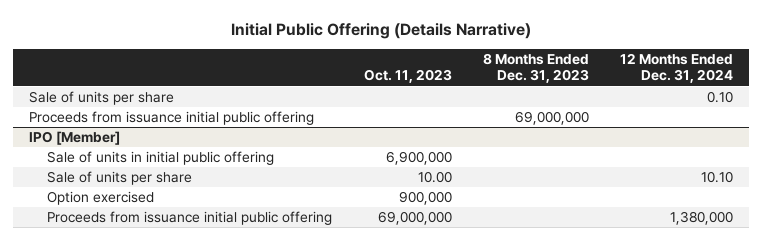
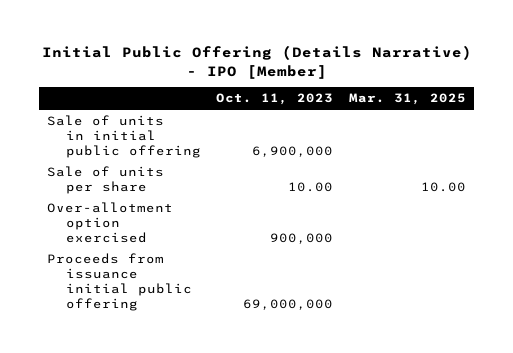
- Initial Public Offering (Details Narrative)
+ Initial Public Offering (Details Narrative) - IPO [Member]
- | Oct. 11, 2023 | 8 Months Ended Dec. 31, 2023 | 12 Months Ended Dec. 31, 2024
+ | Oct. 11, 2023 | Mar. 31, 2025
- Sale of units per share | | | 0.10
- Proceeds from issuance initial public offering | | 69,000,000 |
- IPO [Member]
- Option exercised | 900,000 | |
+ Over-allotment option exercised | 900,000 |

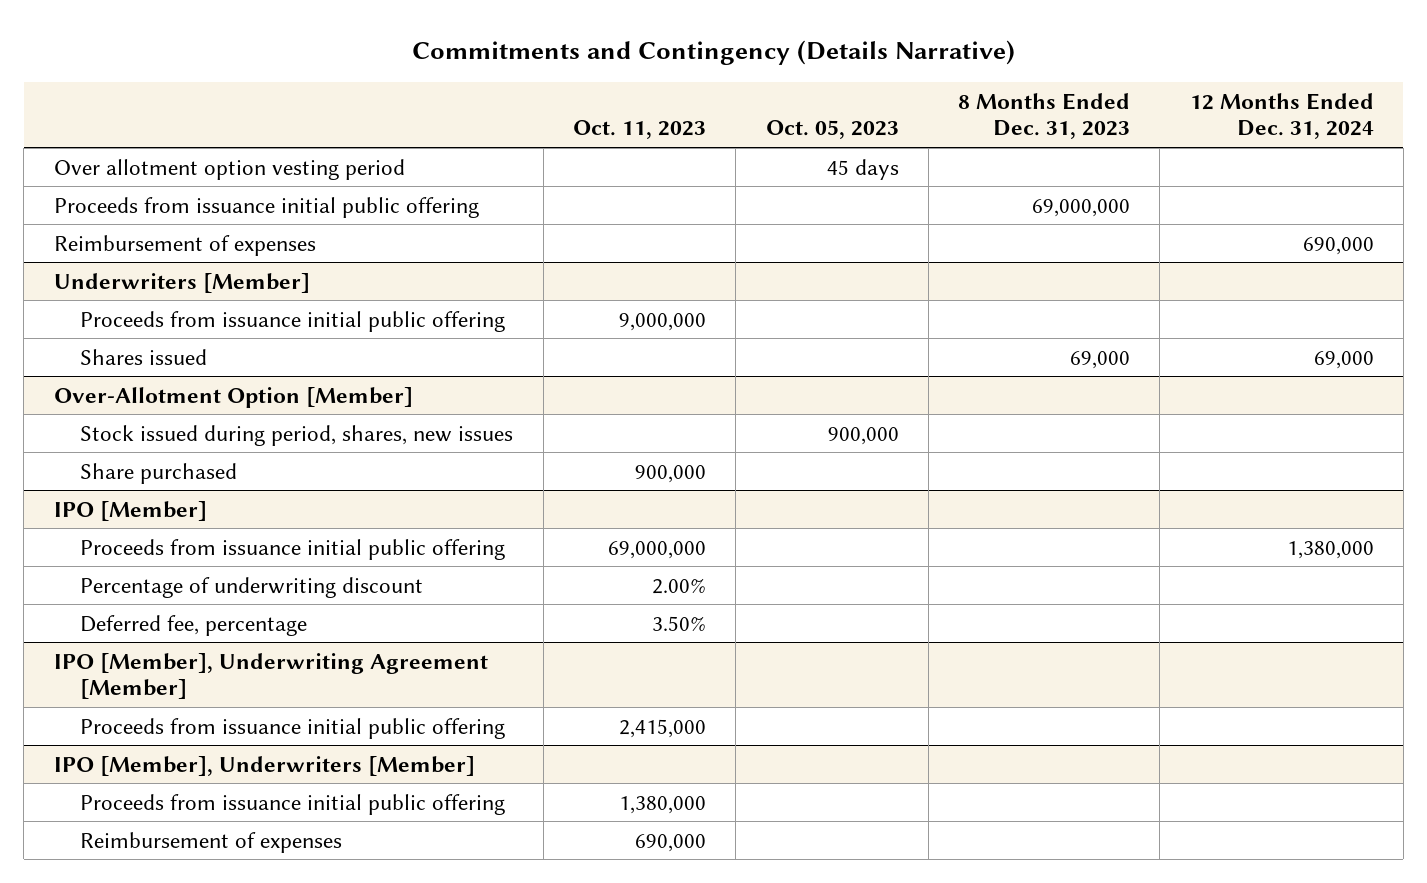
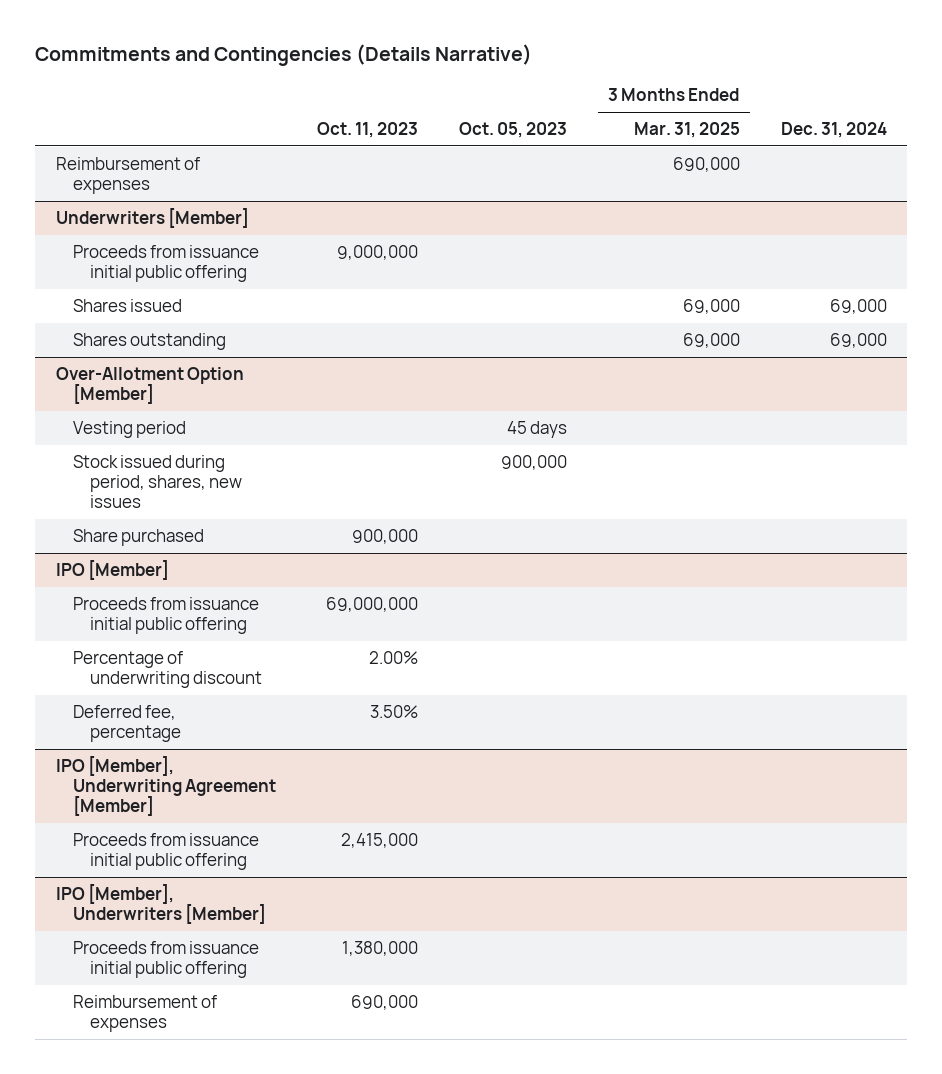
- Commitments and Contingency (Details Narrative)
+ Commitments and Contingencies (Details Narrative)
- | Oct. 11, 2023 | Oct. 05, 2023 | 8 Months Ended Dec. 31, 2023 | 12 Months Ended Dec. 31, 2024
+ | Oct. 11, 2023 | Oct. 05, 2023 | 3 Months Ended Mar. 31, 2025 | Dec. 31, 2024
- Over allotment option vesting period | | 45 days | |
- Proceeds from issuance initial public offering | | | 69,000,000 |
@ Underwriters [Member]
+ Shares outstanding | | | 69,000 | 69,000
@ Over-Allotment Option [Member]
+ Vesting period | | 45 days | |

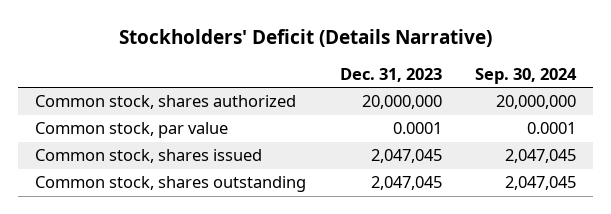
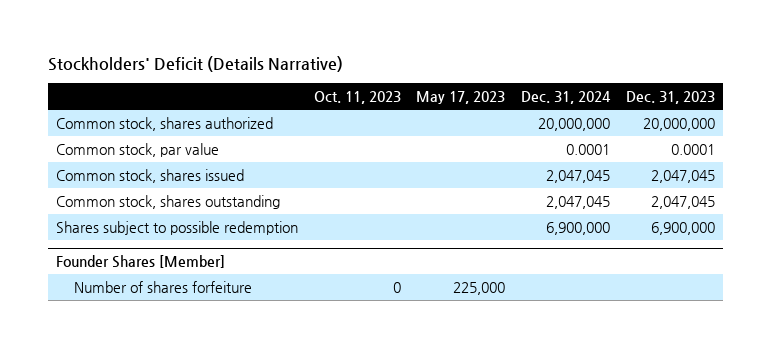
- | Dec. 31, 2023 | Sep. 30, 2024
+ | Oct. 11, 2023 | May 17, 2023 | Dec. 31, 2024 | Dec. 31, 2023
+ Shares subject to possible redemption | | | 6,900,000 | 6,900,000
+ Founder Shares [Member]
+ Number of shares forfeiture | 0 | 225,000 | |

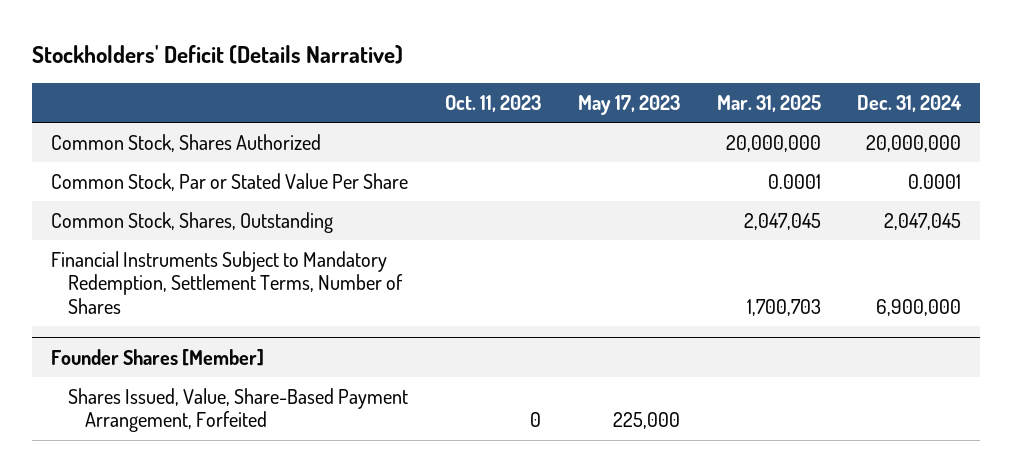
- | Oct. 11, 2023 | May 17, 2023 | Dec. 31, 2024 | Dec. 31, 2023
+ | Oct. 11, 2023 | May 17, 2023 | Mar. 31, 2025 | Dec. 31, 2024
- Common stock, shares authorized | | | 20,000,000 | 20,000,000
- Common stock, par value | | | 0.0001 | 0.0001
- Common stock, shares issued | | | 2,047,045 | 2,047,045
- Common stock, shares outstanding | | | 2,047,045 | 2,047,045
- Shares subject to possible redemption | | | 6,900,000 | 6,900,000
+ Common Stock, Shares Authorized | | | 20,000,000 | 20,000,000
+ Common Stock, Par or Stated Value Per Share | | | 0.0001 | 0.0001
+ Common Stock, Shares, Outstanding | | | 2,047,045 | 2,047,045
+ Financial Instruments Subject to Mandatory Redemption, Settlement Terms, Number of Shares | | | 1,700,703 | 6,900,000
@ Founder Shares [Member]
- Number of shares forfeiture | 0 | 225,000 | |
+ Shares Issued, Value, Share-Based Payment Arrangement, Forfeited | 0 | 225,000 | |

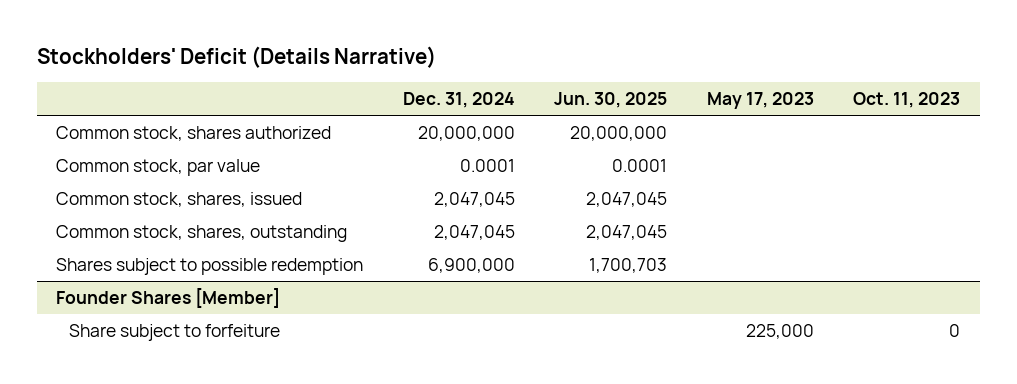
- | Oct. 11, 2023 | May 17, 2023 | Mar. 31, 2025 | Dec. 31, 2024
+ | Dec. 31, 2024 | Jun. 30, 2025 | May 17, 2023 | Oct. 11, 2023
- Common Stock, Shares Authorized | | | 20,000,000 | 20,000,000
- Common Stock, Par or Stated Value Per Share | | | 0.0001 | 0.0001
- Common Stock, Shares, Outstanding | | | 2,047,045 | 2,047,045
- Financial Instruments Subject to Mandatory Redemption, Settlement Terms, Number of Shares | | | 1,700,703 | 6,900,000
+ Common stock, shares authorized | 20,000,000 | 20,000,000 | |
+ Common stock, par value | 0.0001 | 0.0001 | |
+ Common stock, shares, issued | 2,047,045 | 2,047,045 | |
+ Common stock, shares, outstanding | 2,047,045 | 2,047,045 | |
+ Shares subject to possible redemption | 6,900,000 | 1,700,703 | |
@ Founder Shares [Member]
- Shares Issued, Value, Share-Based Payment Arrangement, Forfeited | 0 | 225,000 | |
+ Share subject to forfeiture | | | 225,000 | 0

